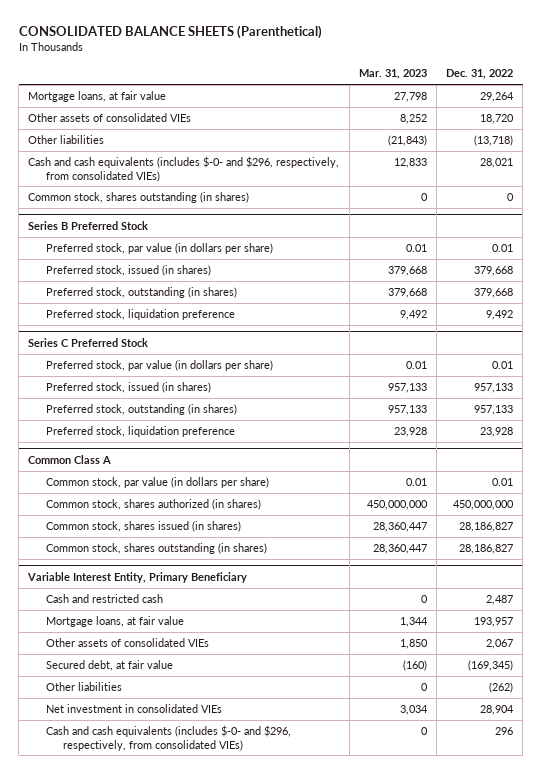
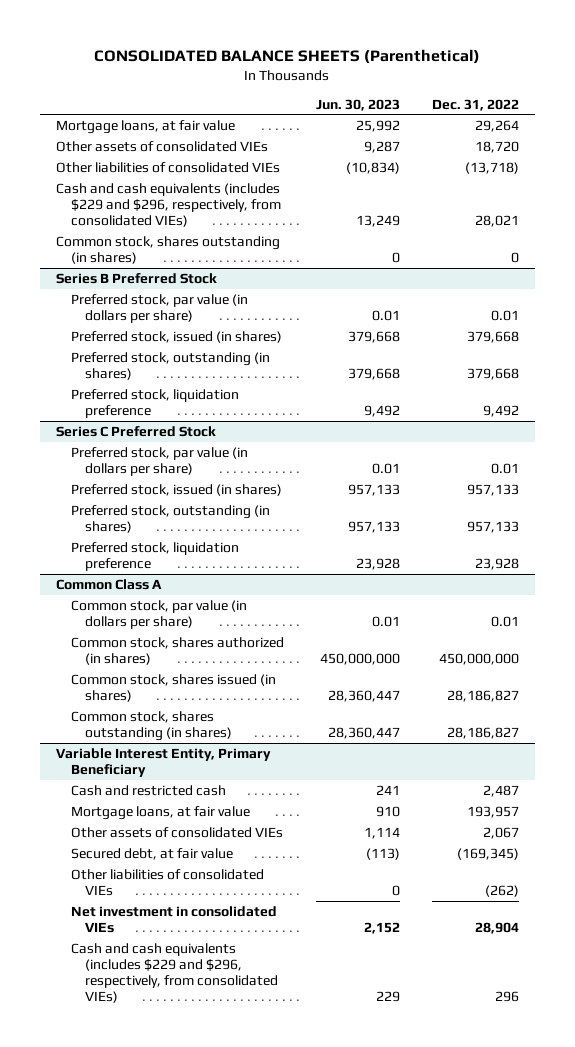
- | Mar. 31, 2023 | Dec. 31, 2022
+ | Jun. 30, 2023 | Dec. 31, 2022
- Other liabilities | (21,843) | (13,718)
- Cash and cash equivalents (includes $-0- and $296, respectively, from consolidated VIEs) | 12,833 | 28,021
+ Other liabilities of consolidated VIEs | (10,834) | (13,718)
+ Cash and cash equivalents (includes $229 and $296, respectively, from consolidated VIEs) | 13,249 | 28,021
@ Variable Interest Entity, Primary Beneficiary
- Other liabilities | 0 | (262)
+ Other liabilities of consolidated VIEs | 0 | (262)
- Cash and cash equivalents (includes $-0- and $296, respectively, from consolidated VIEs) | 0 | 296
+ Cash and cash equivalents (includes $229 and $296, respectively, from consolidated VIEs) | 229 | 296

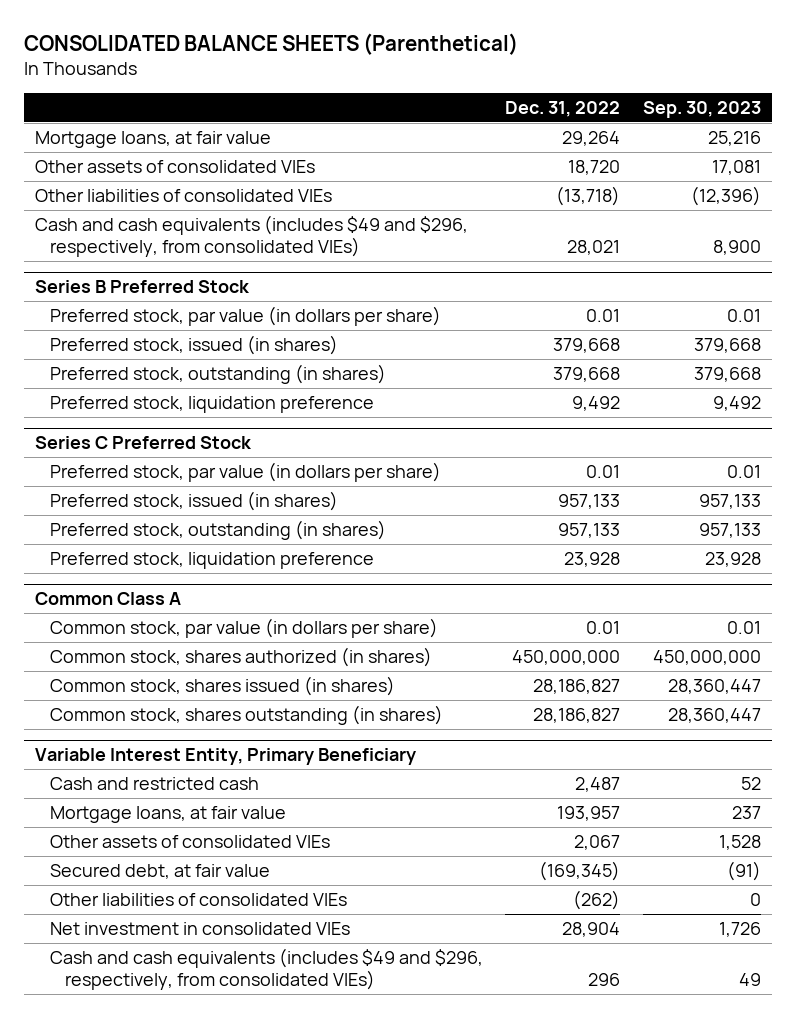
- | Jun. 30, 2023 | Dec. 31, 2022
+ | Dec. 31, 2022 | Sep. 30, 2023
- Cash and cash equivalents (includes $229 and $296, respectively, from consolidated VIEs) | 13,249 | 28,021
- Common stock, shares outstanding (in shares) | 0 | 0
+ Cash and cash equivalents (includes $49 and $296, respectively, from consolidated VIEs) | 28,021 | 8,900
@ Variable Interest Entity, Primary Beneficiary
- Cash and cash equivalents (includes $229 and $296, respectively, from consolidated VIEs) | 229 | 296
+ Cash and cash equivalents (includes $49 and $296, respectively, from consolidated VIEs) | 296 | 49

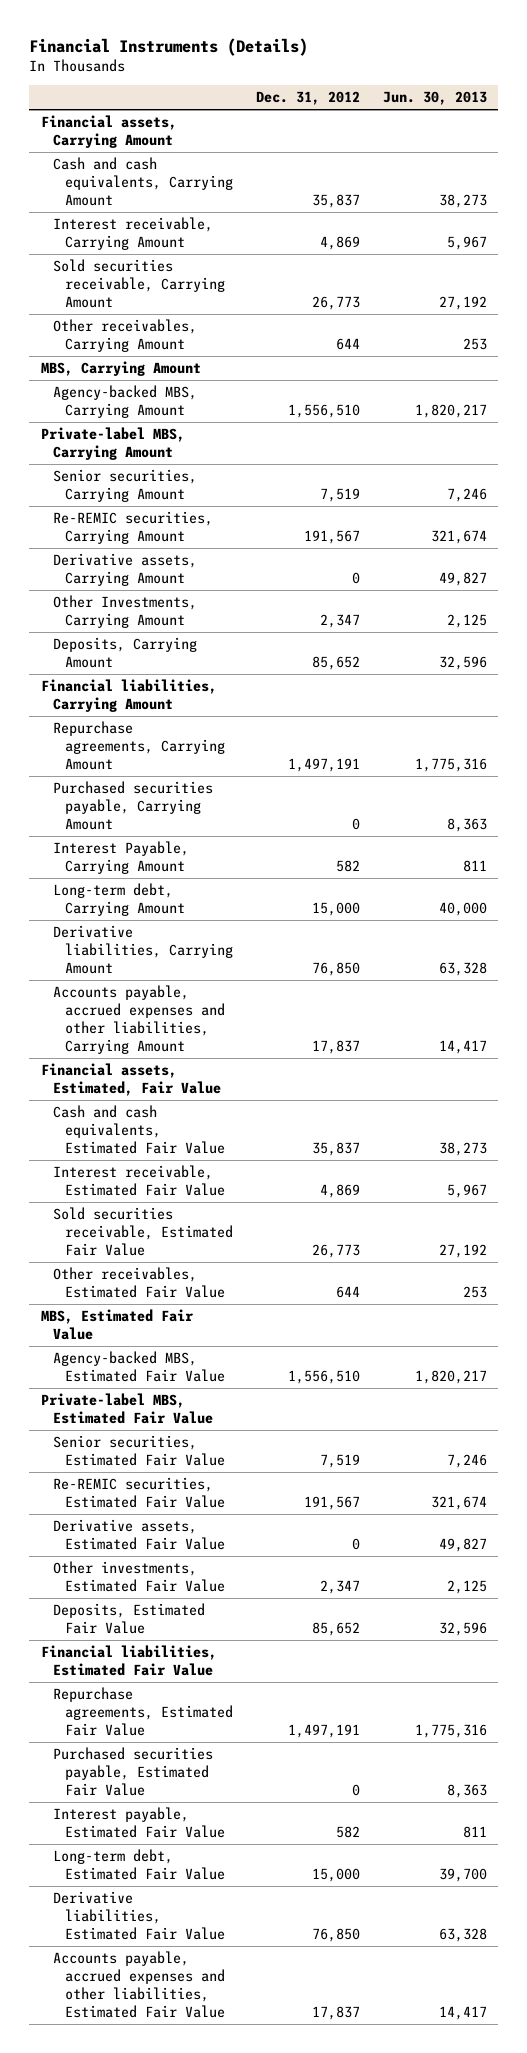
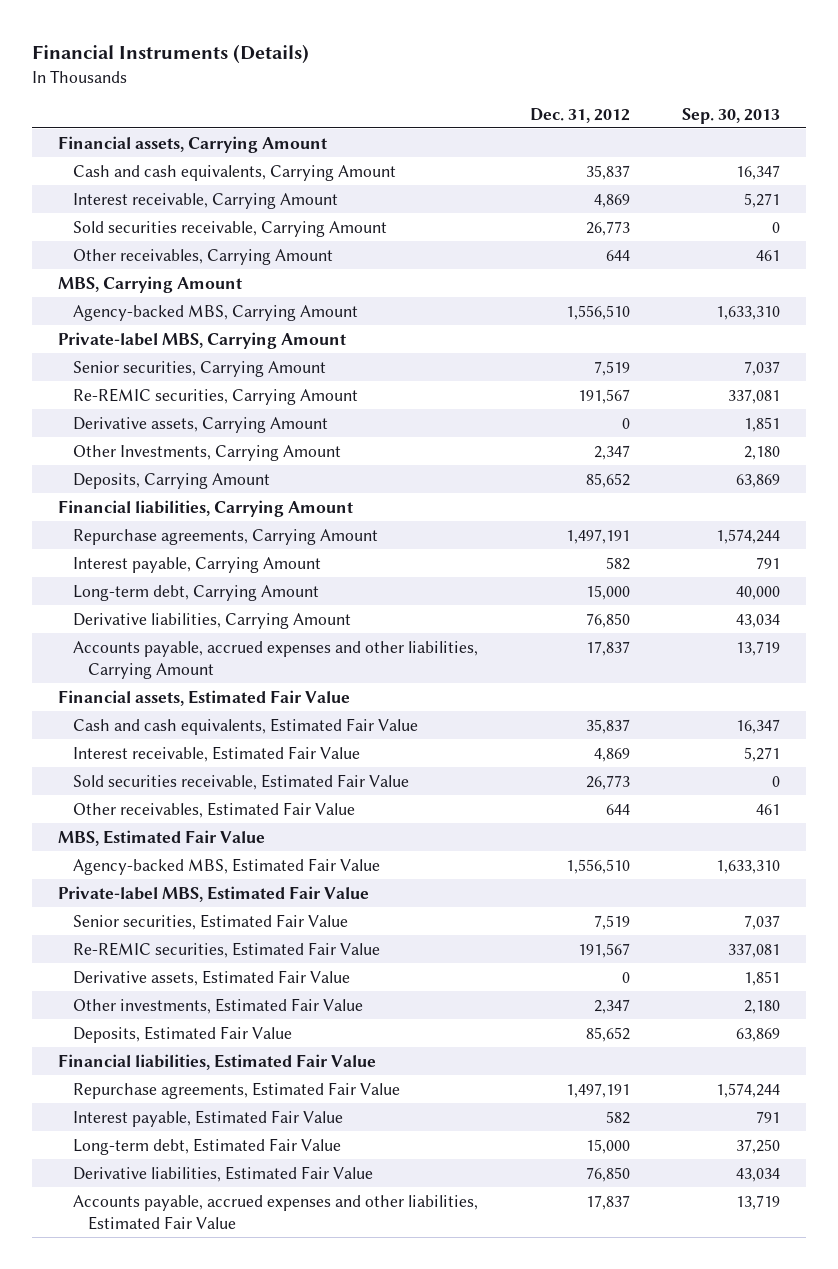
- | Dec. 31, 2012 | Jun. 30, 2013
+ | Dec. 31, 2012 | Sep. 30, 2013
- Purchased securities payable, Carrying Amount | 0 | 8,363
- Interest Payable, Carrying Amount | 582 | 811
+ Interest payable, Carrying Amount | 582 | 791
- Financial assets, Estimated, Fair Value
+ Financial assets, Estimated Fair Value
- Purchased securities payable, Estimated Fair Value | 0 | 8,363

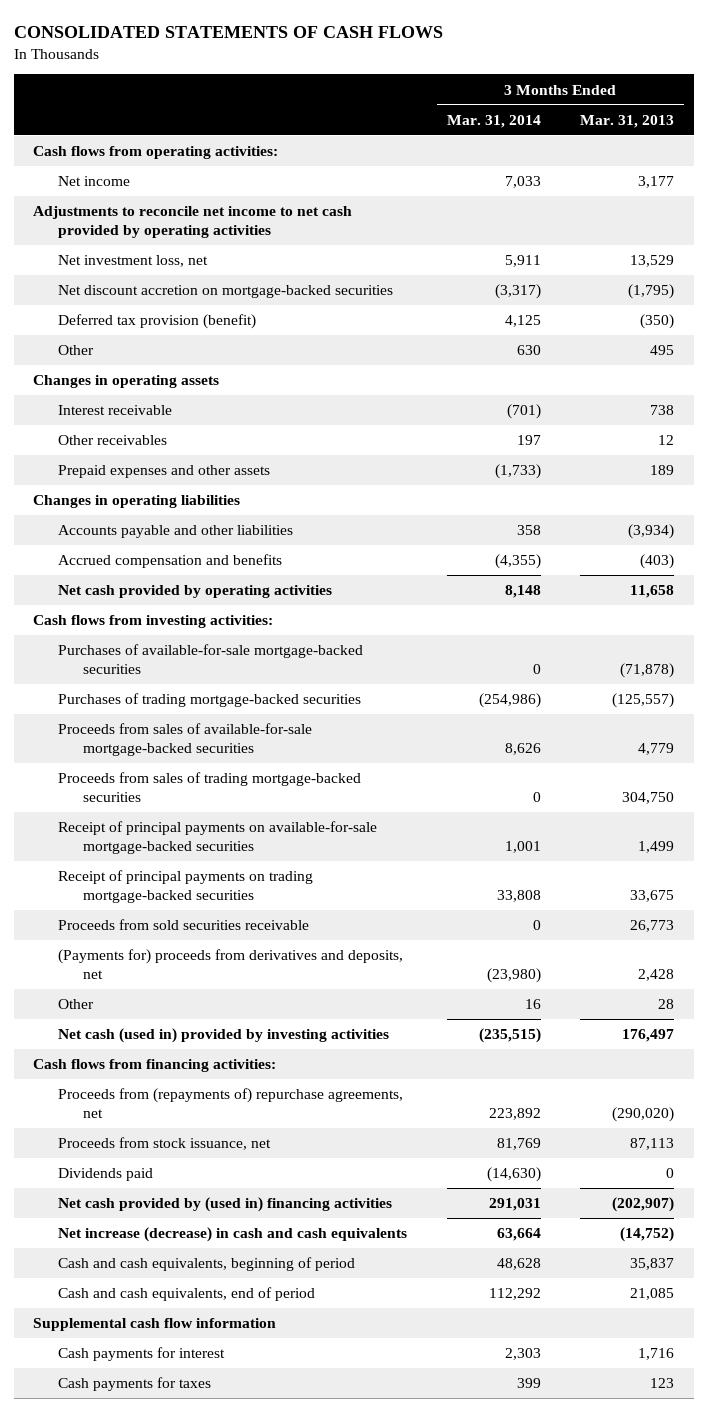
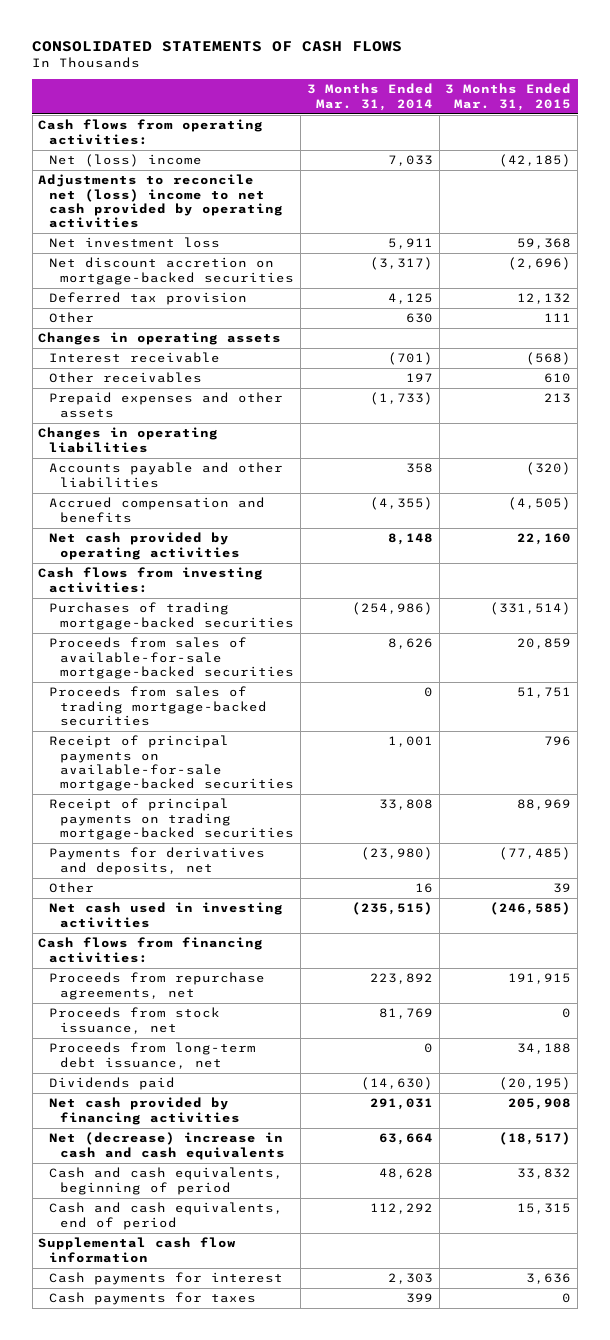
- | 3 Months Ended Mar. 31, 2014 | 3 Months Ended Mar. 31, 2013
+ | 3 Months Ended Mar. 31, 2014 | 3 Months Ended Mar. 31, 2015
- Net income | 7,033 | 3,177
- Adjustments to reconcile net income to net cash provided by operating activities
- Net investment loss, net | 5,911 | 13,529
+ Net (loss) income | 7,033 | (42,185)
+ Adjustments to reconcile net (loss) income to net cash provided by operating activities
+ Net investment loss | 5,911 | 59,368
- Deferred tax provision (benefit) | 4,125 | (350)
+ Deferred tax provision | 4,125 | 12,132
- Purchases of available-for-sale mortgage-backed securities | 0 | (71,878)
- Proceeds from sold securities receivable | 0 | 26,773
- (Payments for) proceeds from derivatives and deposits, net | (23,980) | 2,428
+ Payments for derivatives and deposits, net | (23,980) | (77,485)
- Net cash (used in) provided by investing activities | (235,515) | 176,497
+ Net cash used in investing activities | (235,515) | (246,585)
- Proceeds from (repayments of) repurchase agreements, net | 223,892 | (290,020)
+ Proceeds from repurchase agreements, net | 223,892 | 191,915
+ Proceeds from long-term debt issuance, net | 0 | 34,188
- Net cash provided by (used in) financing activities | 291,031 | (202,907)
- Net increase (decrease) in cash and cash equivalents | 63,664 | (14,752)
+ Net cash provided by financing activities | 291,031 | 205,908
+ Net (decrease) increase in cash and cash equivalents | 63,664 | (18,517)

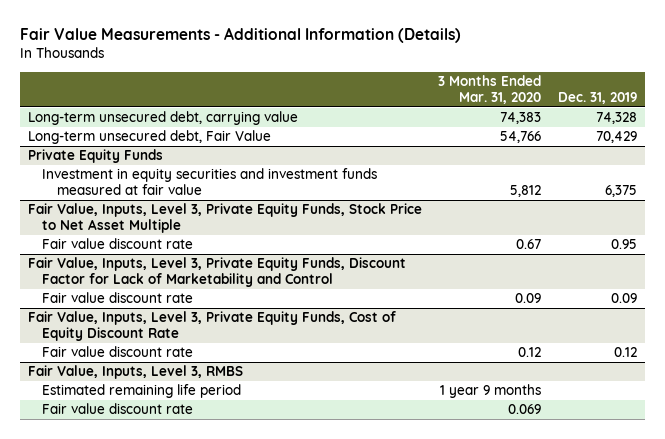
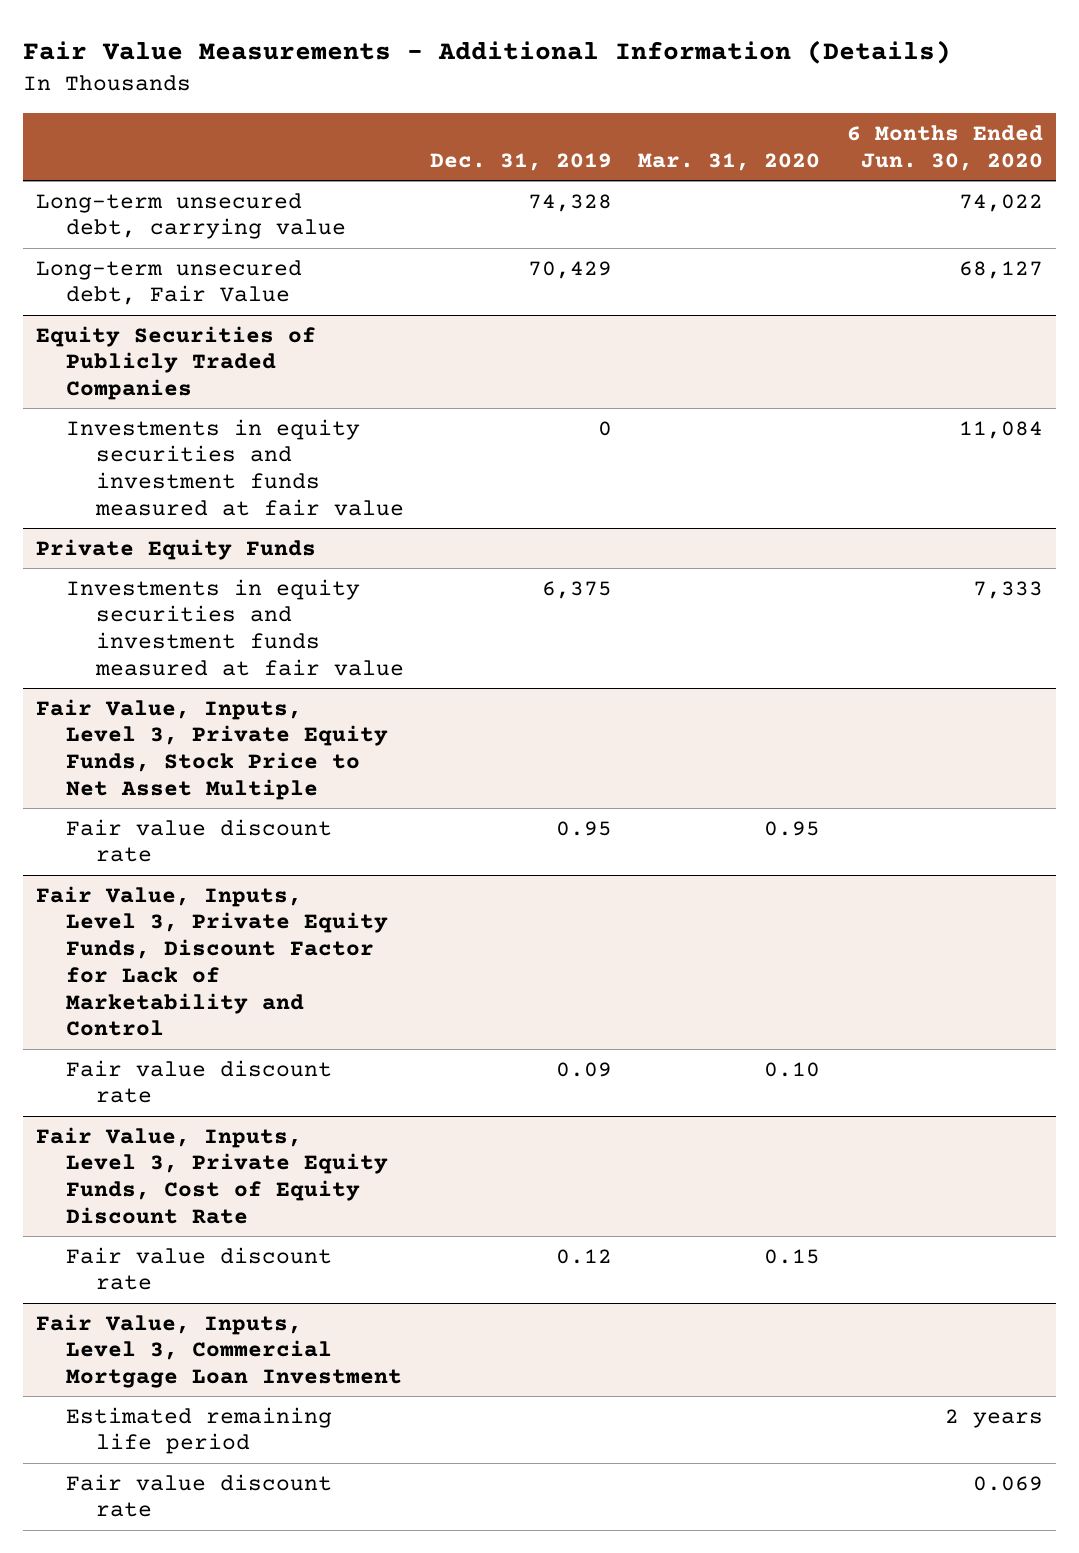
- | 3 Months Ended Mar. 31, 2020 | Dec. 31, 2019
+ | Dec. 31, 2019 | Mar. 31, 2020 | 6 Months Ended Jun. 30, 2020
+ Equity Securities of Publicly Traded Companies
+ Investments in equity securities and investment funds measured at fair value | 0 | | 11,084
@ Private Equity Funds
- Investment in equity securities and investment funds measured at fair value | 5,812 | 6,375
+ Investments in equity securities and investment funds measured at fair value | 6,375 | | 7,333
- Fair Value, Inputs, Level 3, RMBS
+ Fair Value, Inputs, Level 3, Commercial Mortgage Loan Investment

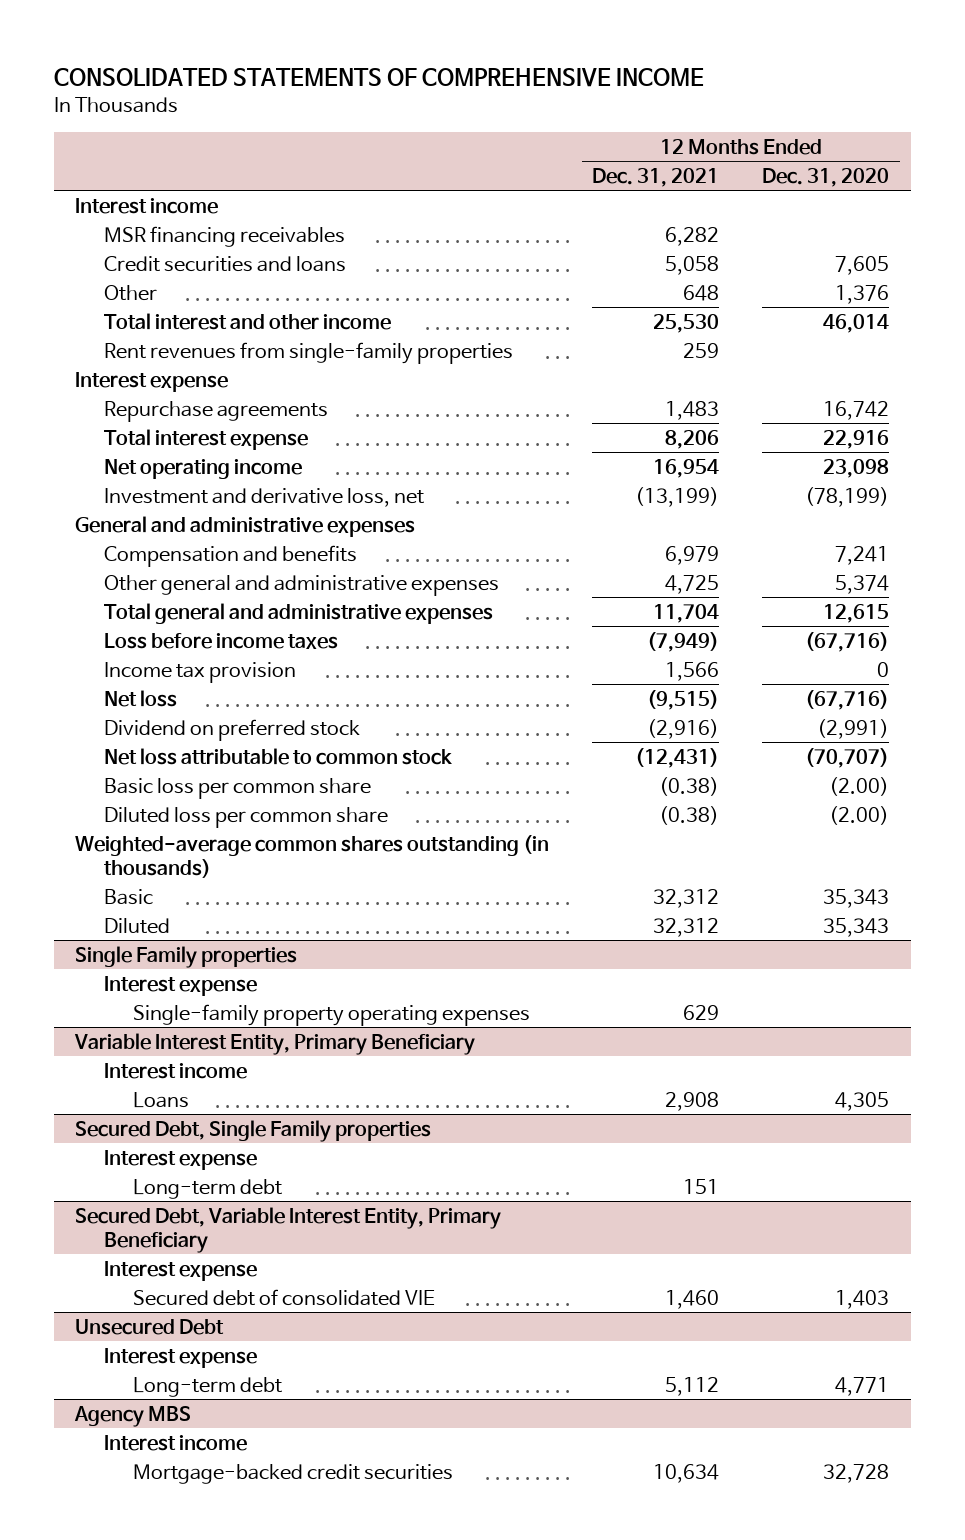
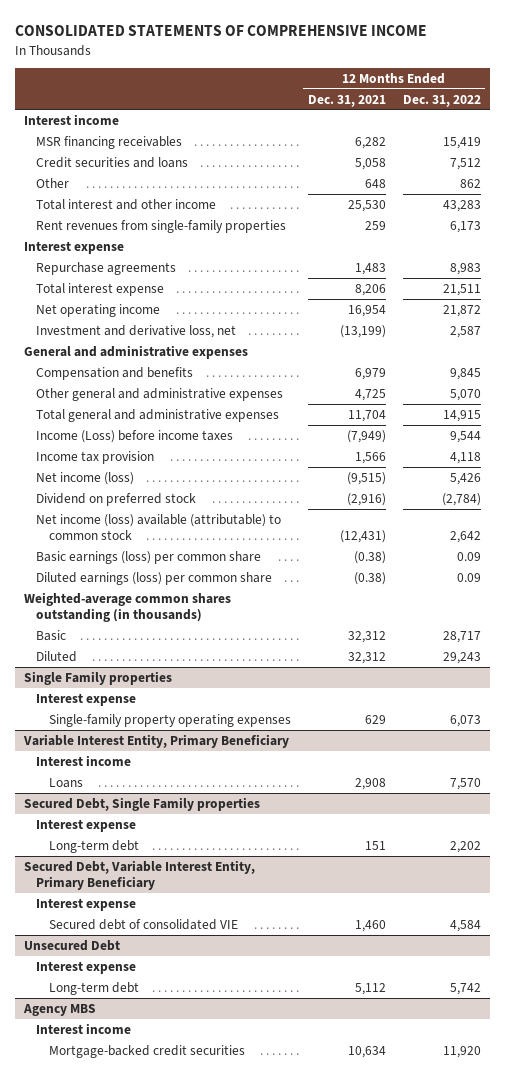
- | 12 Months Ended Dec. 31, 2021 | 12 Months Ended Dec. 31, 2020
+ | 12 Months Ended Dec. 31, 2021 | 12 Months Ended Dec. 31, 2022
- Loss before income taxes | (7,949) | (67,716)
+ Income (Loss) before income taxes | (7,949) | 9,544
- Net loss | (9,515) | (67,716)
+ Net income (loss) | (9,515) | 5,426
- Net loss attributable to common stock | (12,431) | (70,707)
- Basic loss per common share | (0.38) | (2.00)
- Diluted loss per common share | (0.38) | (2.00)
+ Net income (loss) available (attributable) to common stock | (12,431) | 2,642
+ Basic earnings (loss) per common share | (0.38) | 0.09
+ Diluted earnings (loss) per common share | (0.38) | 0.09

